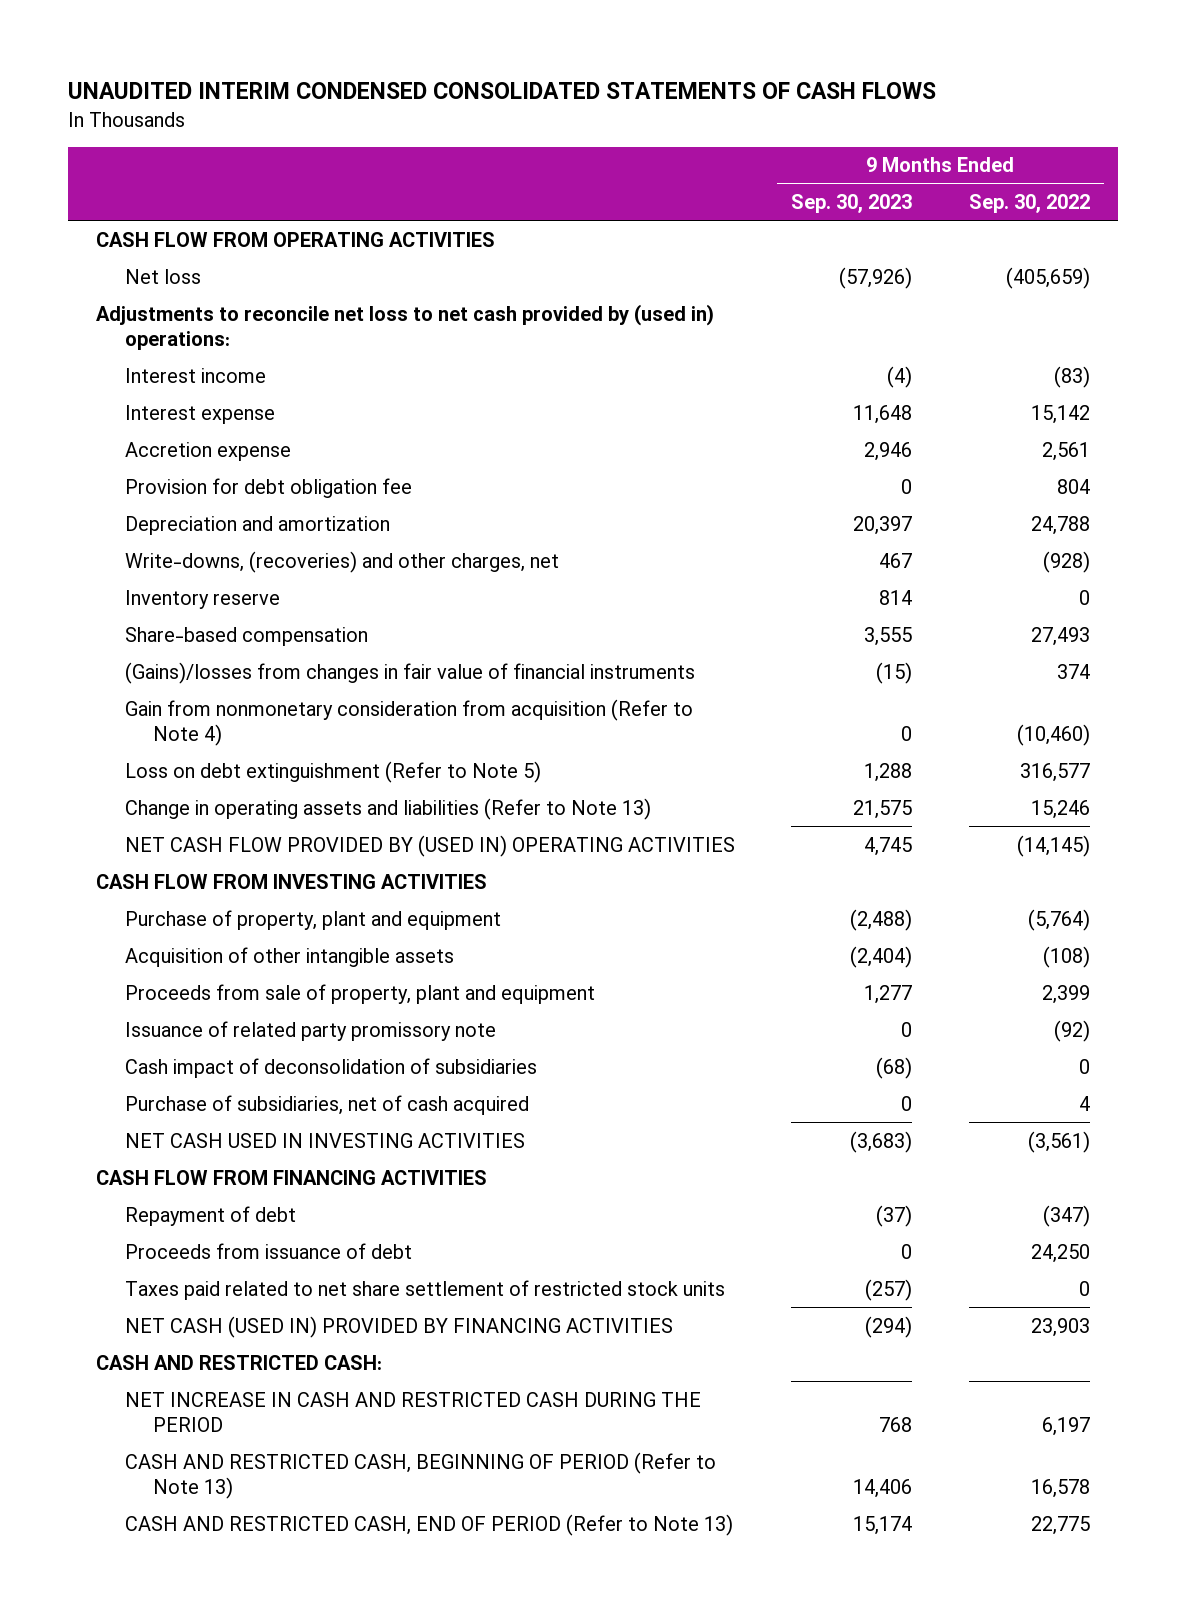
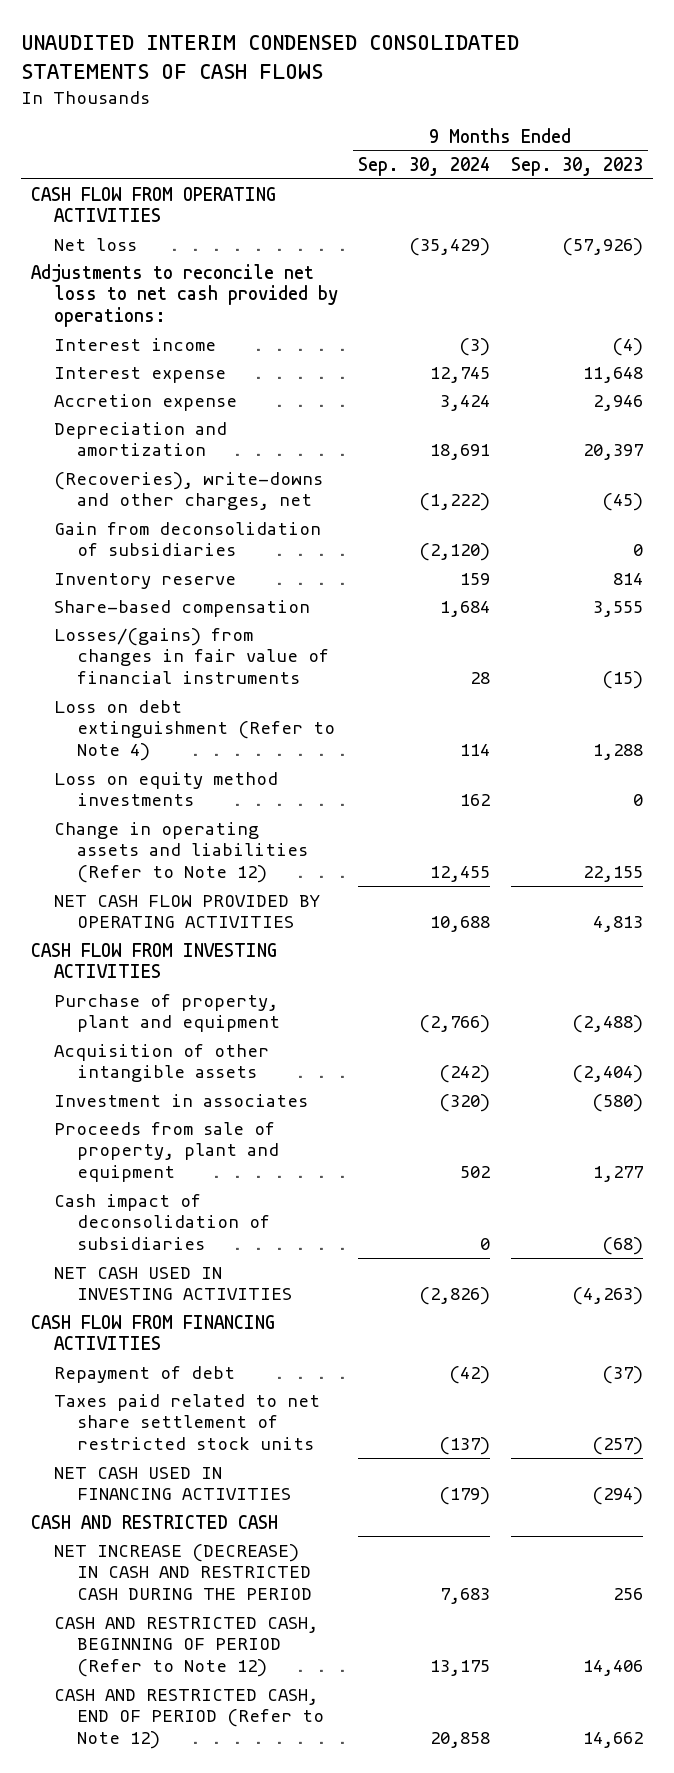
- | 9 Months Ended Sep. 30, 2023 | 9 Months Ended Sep. 30, 2022
+ | 9 Months Ended Sep. 30, 2024 | 9 Months Ended Sep. 30, 2023
- Adjustments to reconcile net loss to net cash provided by (used in) operations:
+ Adjustments to reconcile net loss to net cash provided by operations:
- Provision for debt obligation fee | 0 | 804
- Write-downs, (recoveries) and other charges, net | 467 | (928)
+ (Recoveries), write-downs and other charges, net | (1,222) | (45)
+ Gain from deconsolidation of subsidiaries | (2,120) | 0
- (Gains)/losses from changes in fair value of financial instruments | (15) | 374
- Gain from nonmonetary consideration from acquisition (Refer to Note 4) | 0 | (10,460)
- Loss on debt extinguishment (Refer to Note 5) | 1,288 | 316,577
- Change in operating assets and liabilities (Refer to Note 13) | 21,575 | 15,246
- NET CASH FLOW PROVIDED BY (USED IN) OPERATING ACTIVITIES | 4,745 | (14,145)
+ Losses/(gains) from changes in fair value of financial instruments | 28 | (15)
+ Loss on debt extinguishment (Refer to Note 4) | 114 | 1,288
+ Loss on equity method investments | 162 | 0
+ Change in operating assets and liabilities (Refer to Note 12) | 12,455 | 22,155
+ NET CASH FLOW PROVIDED BY OPERATING ACTIVITIES | 10,688 | 4,813
+ Investment in associates | (320) | (580)
- Issuance of related party promissory note | 0 | (92)
- Purchase of subsidiaries, net of cash acquired | 0 | 4
- NET CASH USED IN INVESTING ACTIVITIES | (3,683) | (3,561)
+ NET CASH USED IN INVESTING ACTIVITIES | (2,826) | (4,263)
- Proceeds from issuance of debt | 0 | 24,250
- NET CASH (USED IN) PROVIDED BY FINANCING ACTIVITIES | (294) | 23,903
- CASH AND RESTRICTED CASH:
- NET INCREASE IN CASH AND RESTRICTED CASH DURING THE PERIOD | 768 | 6,197
- CASH AND RESTRICTED CASH, BEGINNING OF PERIOD (Refer to Note 13) | 14,406 | 16,578
- CASH AND RESTRICTED CASH, END OF PERIOD (Refer to Note 13) | 15,174 | 22,775
+ NET CASH USED IN FINANCING ACTIVITIES | (179) | (294)
+ CASH AND RESTRICTED CASH
+ NET INCREASE (DECREASE) IN CASH AND RESTRICTED CASH DURING THE PERIOD | 7,683 | 256
+ CASH AND RESTRICTED CASH, BEGINNING OF PERIOD (Refer to Note 12) | 13,175 | 14,406
+ CASH AND RESTRICTED CASH, END OF PERIOD (Refer to Note 12) | 20,858 | 14,662

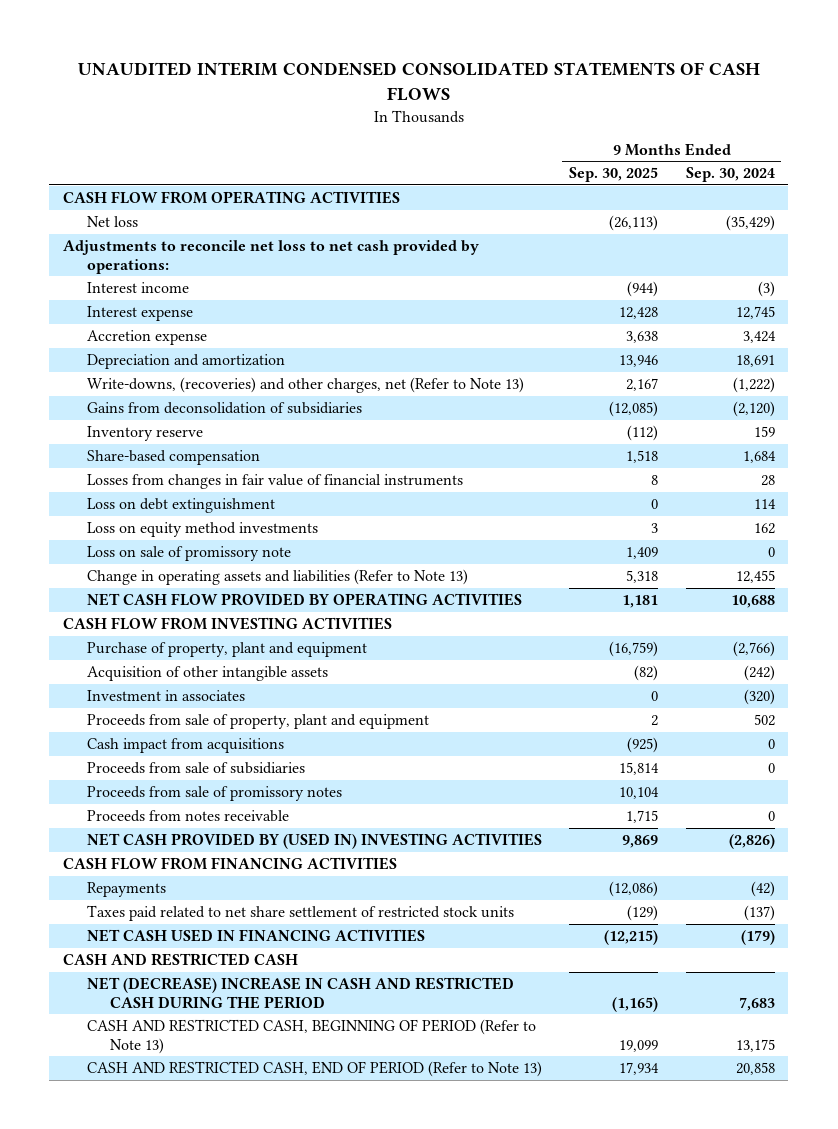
- | 9 Months Ended Sep. 30, 2024 | 9 Months Ended Sep. 30, 2023
+ | 9 Months Ended Sep. 30, 2025 | 9 Months Ended Sep. 30, 2024
- (Recoveries), write-downs and other charges, net | (1,222) | (45)
- Gain from deconsolidation of subsidiaries | (2,120) | 0
+ Write-downs, (recoveries) and other charges, net (Refer to Note 13) | 2,167 | (1,222)
+ Gains from deconsolidation of subsidiaries | (12,085) | (2,120)
- Losses/(gains) from changes in fair value of financial instruments | 28 | (15)
- Loss on debt extinguishment (Refer to Note 4) | 114 | 1,288
+ Losses from changes in fair value of financial instruments | 8 | 28
+ Loss on debt extinguishment | 0 | 114
- Change in operating assets and liabilities (Refer to Note 12) | 12,455 | 22,155
+ Loss on sale of promissory note | 1,409 | 0
+ Change in operating assets and liabilities (Refer to Note 13) | 5,318 | 12,455
- Cash impact of deconsolidation of subsidiaries | 0 | (68)
- NET CASH USED IN INVESTING ACTIVITIES | (2,826) | (4,263)
+ Cash impact from acquisitions | (925) | 0
+ Proceeds from sale of subsidiaries | 15,814 | 0
+ Proceeds from sale of promissory notes | 10,104 |
+ Proceeds from notes receivable | 1,715 | 0
+ NET CASH PROVIDED BY (USED IN) INVESTING ACTIVITIES | 9,869 | (2,826)
- Repayment of debt | (42) | (37)
+ Repayments | (12,086) | (42)
- NET INCREASE (DECREASE) IN CASH AND RESTRICTED CASH DURING THE PERIOD | 7,683 | 256
- CASH AND RESTRICTED CASH, BEGINNING OF PERIOD (Refer to Note 12) | 13,175 | 14,406
- CASH AND RESTRICTED CASH, END OF PERIOD (Refer to Note 12) | 20,858 | 14,662
+ NET (DECREASE) INCREASE IN CASH AND RESTRICTED CASH DURING THE PERIOD | (1,165) | 7,683
+ CASH AND RESTRICTED CASH, BEGINNING OF PERIOD (Refer to Note 13) | 19,099 | 13,175
+ CASH AND RESTRICTED CASH, END OF PERIOD (Refer to Note 13) | 17,934 | 20,858

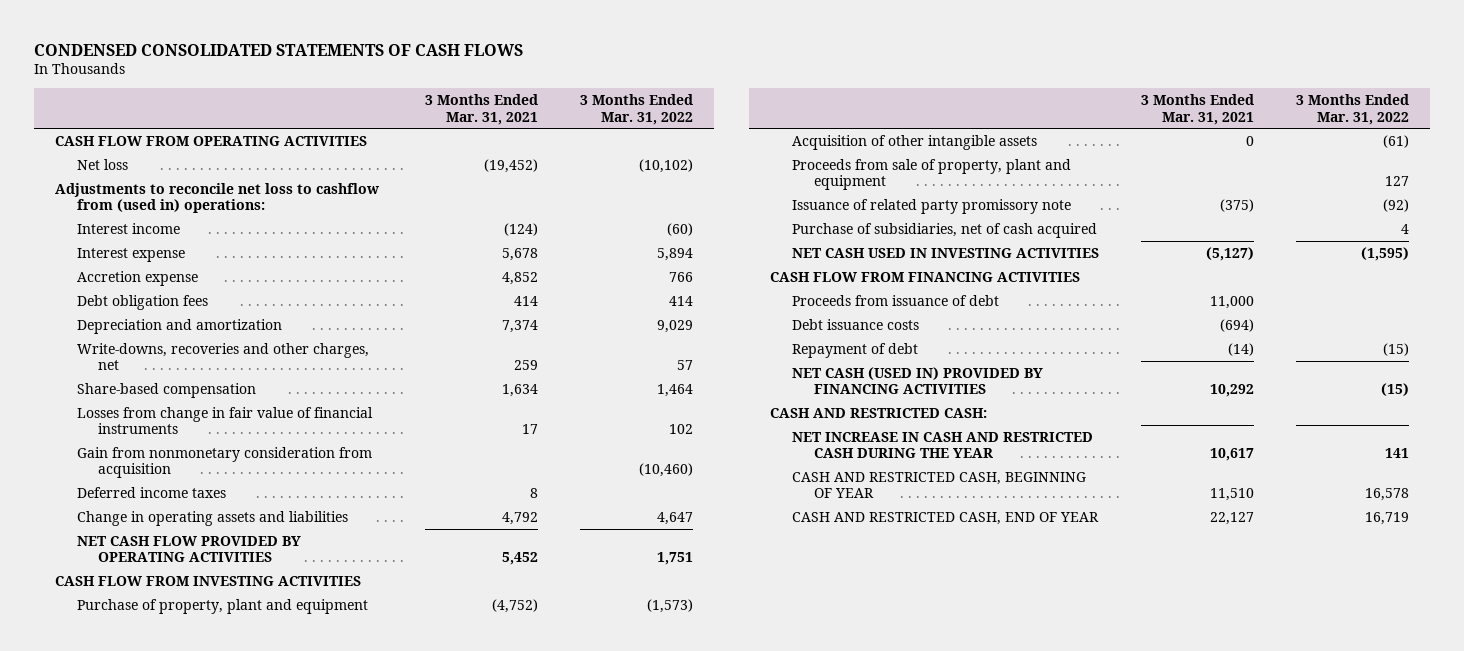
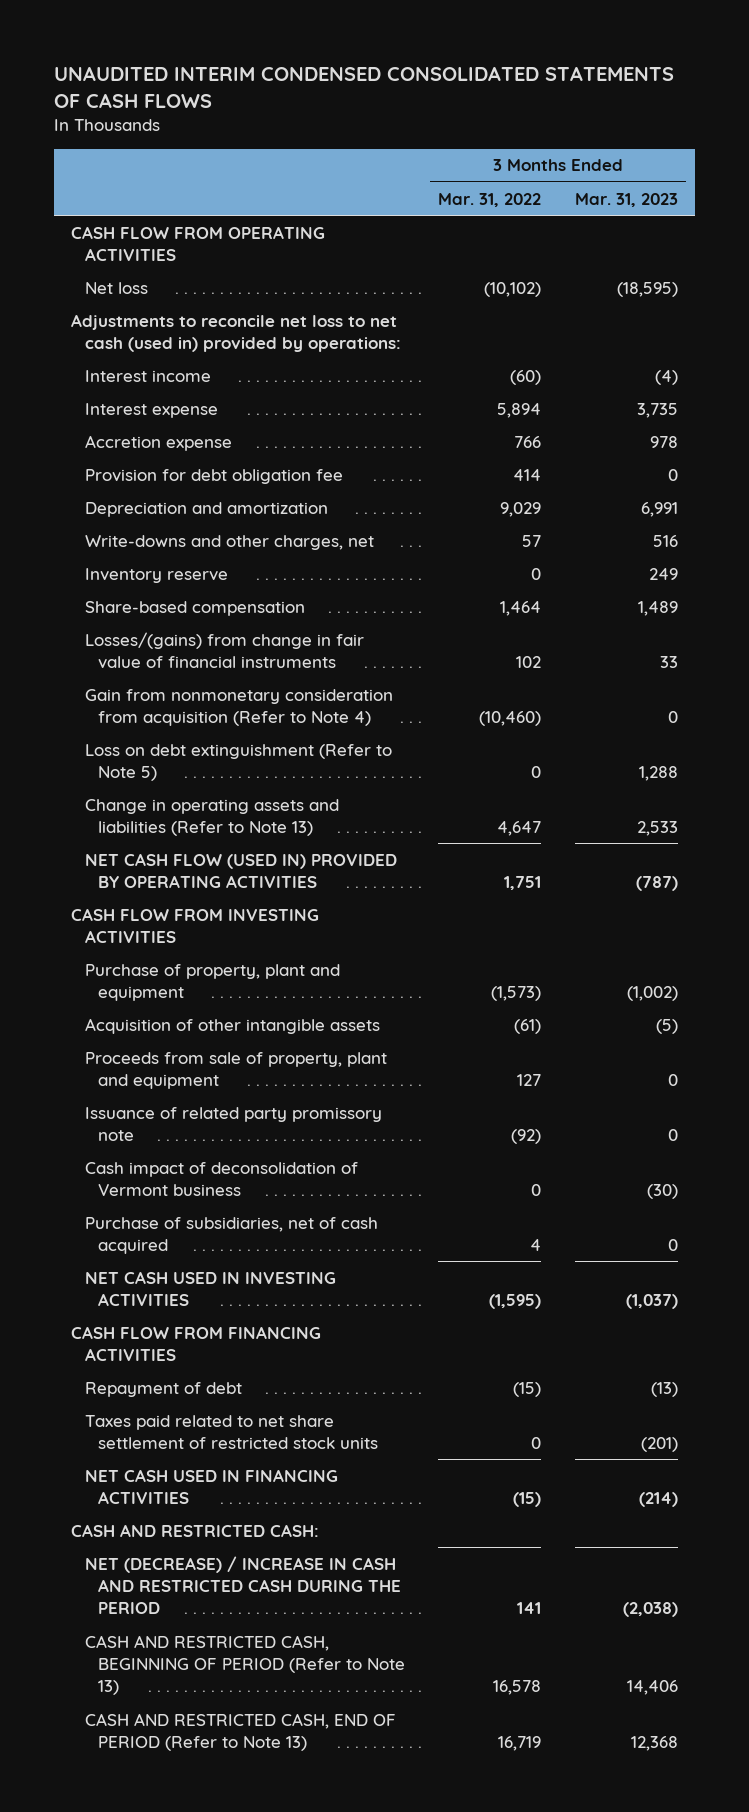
- CONDENSED CONSOLIDATED STATEMENTS OF CASH FLOWS
+ UNAUDITED INTERIM CONDENSED CONSOLIDATED STATEMENTS OF CASH FLOWS
- | 3 Months Ended Mar. 31, 2021 | 3 Months Ended Mar. 31, 2022
+ | 3 Months Ended Mar. 31, 2022 | 3 Months Ended Mar. 31, 2023
- Adjustments to reconcile net loss to cashflow from (used in) operations:
+ Adjustments to reconcile net loss to net cash (used in) provided by operations:
- Debt obligation fees | 414 | 414
+ Provision for debt obligation fee | 414 | 0
- Write-downs, recoveries and other charges, net | 259 | 57
+ Write-downs and other charges, net | 57 | 516
+ Inventory reserve | 0 | 249
- Losses from change in fair value of financial instruments | 17 | 102
- Gain from nonmonetary consideration from acquisition | | (10,460)
- Deferred income taxes | 8 |
- Change in operating assets and liabilities | 4,792 | 4,647
- NET CASH FLOW PROVIDED BY OPERATING ACTIVITIES | 5,452 | 1,751
+ Losses/(gains) from change in fair value of financial instruments | 102 | 33
+ Gain from nonmonetary consideration from acquisition (Refer to Note 4) | (10,460) | 0
+ Loss on debt extinguishment (Refer to Note 5) | 0 | 1,288
+ Change in operating assets and liabilities (Refer to Note 13) | 4,647 | 2,533
+ NET CASH FLOW (USED IN) PROVIDED BY OPERATING ACTIVITIES | 1,751 | (787)
+ Cash impact of deconsolidation of Vermont business | 0 | (30)
- Proceeds from issuance of debt | 11,000 |
- Debt issuance costs | (694) |
- NET CASH (USED IN) PROVIDED BY FINANCING ACTIVITIES | 10,292 | (15)
+ Taxes paid related to net share settlement of restricted stock units | 0 | (201)
+ NET CASH USED IN FINANCING ACTIVITIES | (15) | (214)
- NET INCREASE IN CASH AND RESTRICTED CASH DURING THE YEAR | 10,617 | 141
- CASH AND RESTRICTED CASH, BEGINNING OF YEAR | 11,510 | 16,578
- CASH AND RESTRICTED CASH, END OF YEAR | 22,127 | 16,719
+ NET (DECREASE) / INCREASE IN CASH AND RESTRICTED CASH DURING THE PERIOD | 141 | (2,038)
+ CASH AND RESTRICTED CASH, BEGINNING OF PERIOD (Refer to Note 13) | 16,578 | 14,406
+ CASH AND RESTRICTED CASH, END OF PERIOD (Refer to Note 13) | 16,719 | 12,368

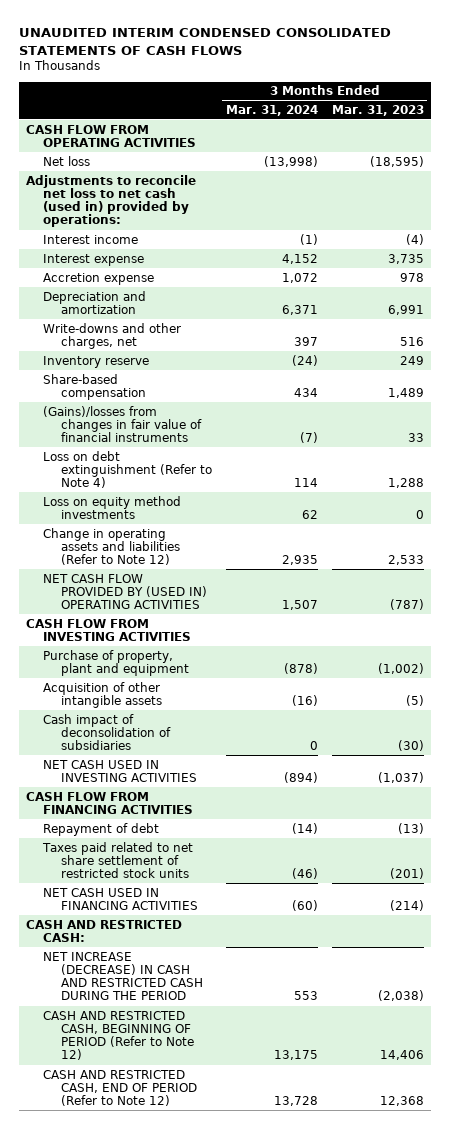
- | 3 Months Ended Mar. 31, 2022 | 3 Months Ended Mar. 31, 2023
+ | 3 Months Ended Mar. 31, 2024 | 3 Months Ended Mar. 31, 2023
- Provision for debt obligation fee | 414 | 0
- Losses/(gains) from change in fair value of financial instruments | 102 | 33
- Gain from nonmonetary consideration from acquisition (Refer to Note 4) | (10,460) | 0
- Loss on debt extinguishment (Refer to Note 5) | 0 | 1,288
- Change in operating assets and liabilities (Refer to Note 13) | 4,647 | 2,533
- NET CASH FLOW (USED IN) PROVIDED BY OPERATING ACTIVITIES | 1,751 | (787)
+ (Gains)/losses from changes in fair value of financial instruments | (7) | 33
+ Loss on debt extinguishment (Refer to Note 4) | 114 | 1,288
+ Loss on equity method investments | 62 | 0
+ Change in operating assets and liabilities (Refer to Note 12) | 2,935 | 2,533
+ NET CASH FLOW PROVIDED BY (USED IN) OPERATING ACTIVITIES | 1,507 | (787)
- Proceeds from sale of property, plant and equipment | 127 | 0
- Issuance of related party promissory note | (92) | 0
- Cash impact of deconsolidation of Vermont business | 0 | (30)
- Purchase of subsidiaries, net of cash acquired | 4 | 0
+ Cash impact of deconsolidation of subsidiaries | 0 | (30)
- NET (DECREASE) / INCREASE IN CASH AND RESTRICTED CASH DURING THE PERIOD | 141 | (2,038)
- CASH AND RESTRICTED CASH, BEGINNING OF PERIOD (Refer to Note 13) | 16,578 | 14,406
- CASH AND RESTRICTED CASH, END OF PERIOD (Refer to Note 13) | 16,719 | 12,368
+ NET INCREASE (DECREASE) IN CASH AND RESTRICTED CASH DURING THE PERIOD | 553 | (2,038)
+ CASH AND RESTRICTED CASH, BEGINNING OF PERIOD (Refer to Note 12) | 13,175 | 14,406
+ CASH AND RESTRICTED CASH, END OF PERIOD (Refer to Note 12) | 13,728 | 12,368

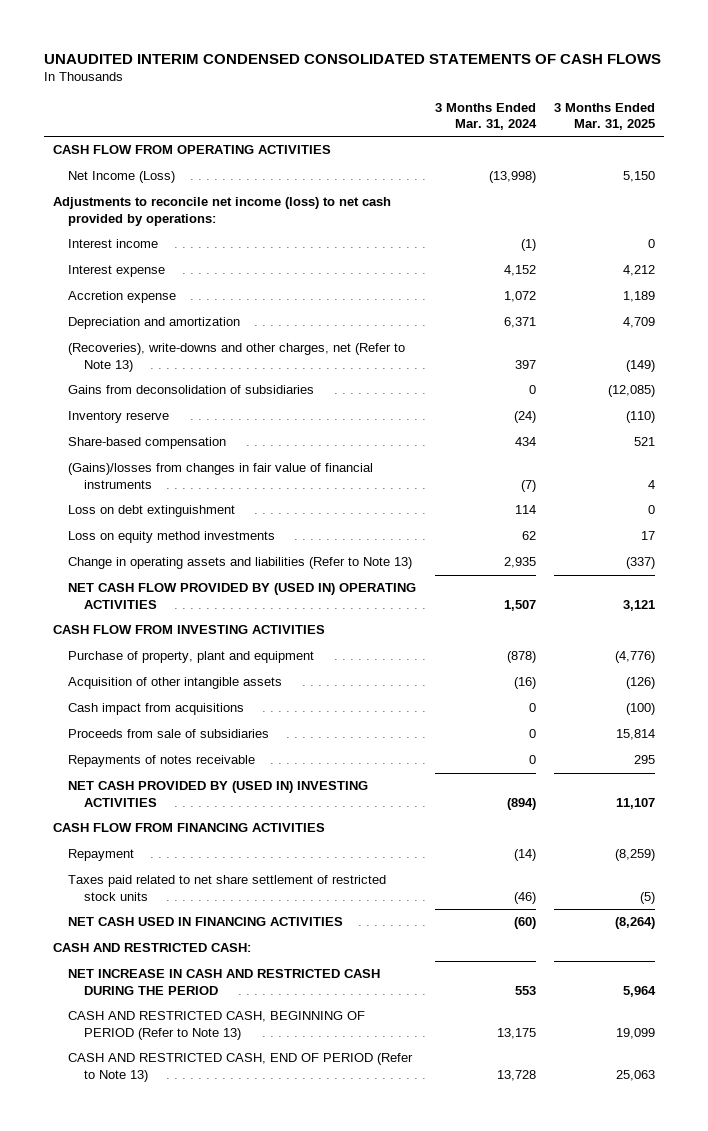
- | 3 Months Ended Mar. 31, 2024 | 3 Months Ended Mar. 31, 2023
+ | 3 Months Ended Mar. 31, 2024 | 3 Months Ended Mar. 31, 2025
- Net loss | (13,998) | (18,595)
- Adjustments to reconcile net loss to net cash (used in) provided by operations:
+ Net Income (Loss) | (13,998) | 5,150
+ Adjustments to reconcile net income (loss) to net cash provided by operations:
- Write-downs and other charges, net | 397 | 516
+ (Recoveries), write-downs and other charges, net (Refer to Note 13) | 397 | (149)
+ Gains from deconsolidation of subsidiaries | 0 | (12,085)
- Loss on debt extinguishment (Refer to Note 4) | 114 | 1,288
+ Loss on debt extinguishment | 114 | 0
- Change in operating assets and liabilities (Refer to Note 12) | 2,935 | 2,533
+ Change in operating assets and liabilities (Refer to Note 13) | 2,935 | (337)
- Cash impact of deconsolidation of subsidiaries | 0 | (30)
- NET CASH USED IN INVESTING ACTIVITIES | (894) | (1,037)
+ Cash impact from acquisitions | 0 | (100)
+ Proceeds from sale of subsidiaries | 0 | 15,814
+ Repayments of notes receivable | 0 | 295
+ NET CASH PROVIDED BY (USED IN) INVESTING ACTIVITIES | (894) | 11,107
- Repayment of debt | (14) | (13)
+ Repayment | (14) | (8,259)
- NET INCREASE (DECREASE) IN CASH AND RESTRICTED CASH DURING THE PERIOD | 553 | (2,038)
- CASH AND RESTRICTED CASH, BEGINNING OF PERIOD (Refer to Note 12) | 13,175 | 14,406
- CASH AND RESTRICTED CASH, END OF PERIOD (Refer to Note 12) | 13,728 | 12,368
+ NET INCREASE IN CASH AND RESTRICTED CASH DURING THE PERIOD | 553 | 5,964
+ CASH AND RESTRICTED CASH, BEGINNING OF PERIOD (Refer to Note 13) | 13,175 | 19,099
+ CASH AND RESTRICTED CASH, END OF PERIOD (Refer to Note 13) | 13,728 | 25,063

